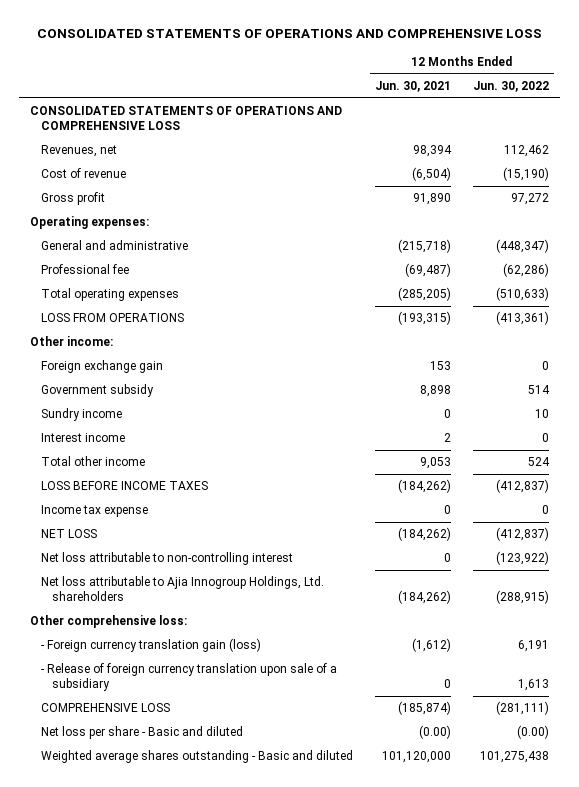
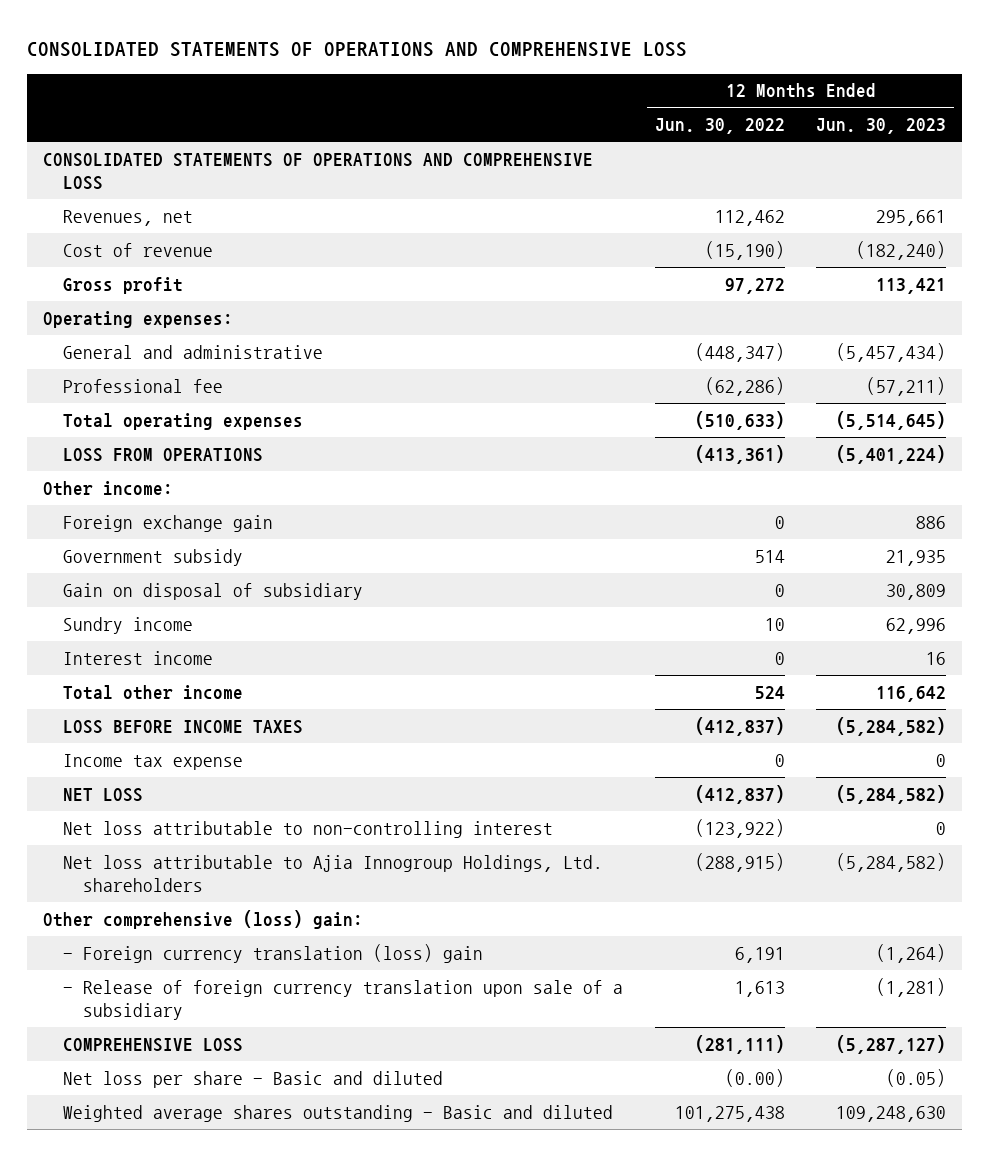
- | 12 Months Ended Jun. 30, 2021 | 12 Months Ended Jun. 30, 2022
+ | 12 Months Ended Jun. 30, 2022 | 12 Months Ended Jun. 30, 2023
+ Gain on disposal of subsidiary | 0 | 30,809
- Other comprehensive loss:
- - Foreign currency translation gain (loss) | (1,612) | 6,191
+ Other comprehensive (loss) gain:
+ - Foreign currency translation (loss) gain | 6,191 | (1,264)

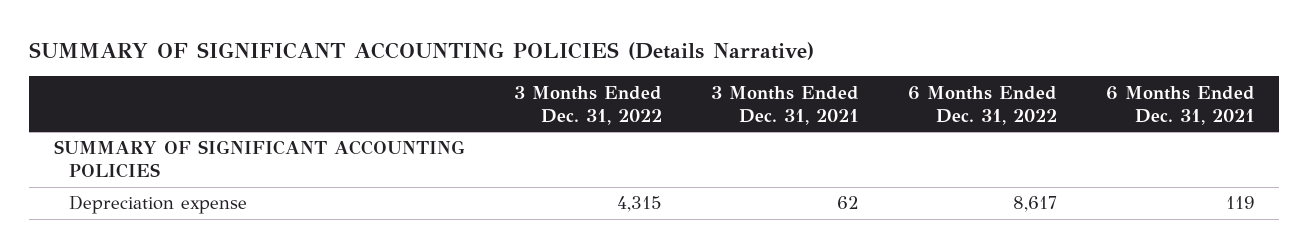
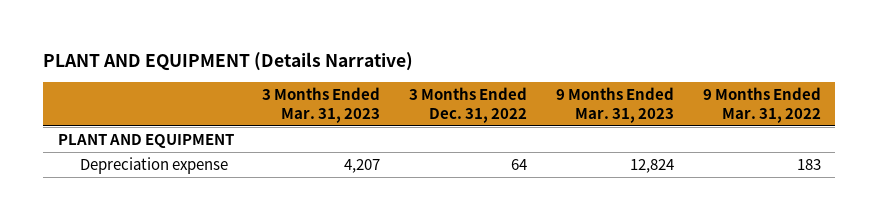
- SUMMARY OF SIGNIFICANT ACCOUNTING POLICIES (Details Narrative)
+ PLANT AND EQUIPMENT (Details Narrative)
- | 3 Months Ended Dec. 31, 2022 | 3 Months Ended Dec. 31, 2021 | 6 Months Ended Dec. 31, 2022 | 6 Months Ended Dec. 31, 2021
+ | 3 Months Ended Mar. 31, 2023 | 3 Months Ended Dec. 31, 2022 | 9 Months Ended Mar. 31, 2023 | 9 Months Ended Mar. 31, 2022
- SUMMARY OF SIGNIFICANT ACCOUNTING POLICIES
- Depreciation expense | 4,315 | 62 | 8,617 | 119
+ PLANT AND EQUIPMENT
+ Depreciation expense | 4,207 | 64 | 12,824 | 183

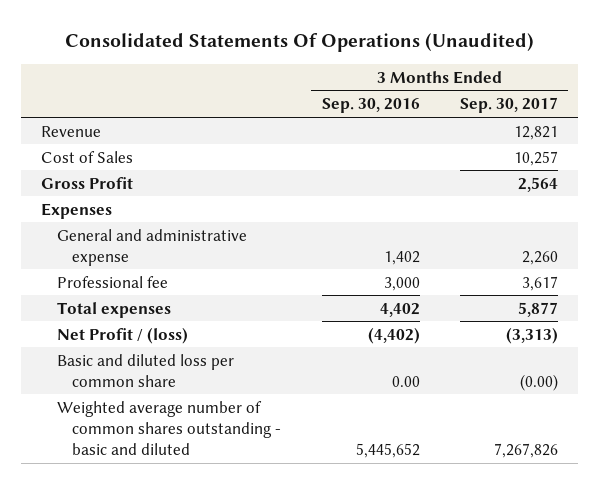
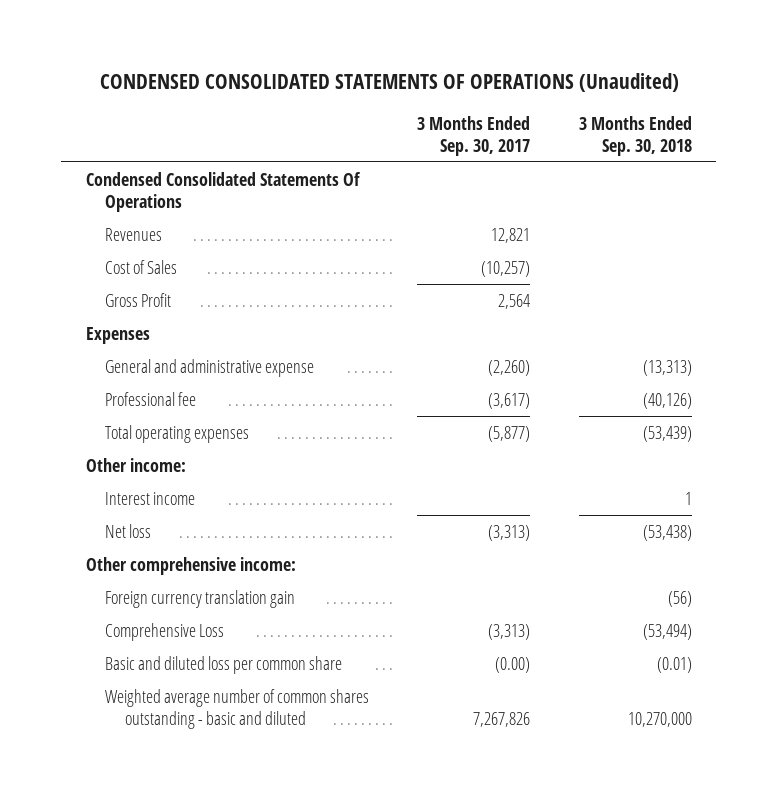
- Consolidated Statements Of Operations (Unaudited)
+ CONDENSED CONSOLIDATED STATEMENTS OF OPERATIONS (Unaudited)
- | 3 Months Ended Sep. 30, 2016 | 3 Months Ended Sep. 30, 2017
+ | 3 Months Ended Sep. 30, 2017 | 3 Months Ended Sep. 30, 2018
- Revenue | | 12,821
- Cost of Sales | | 10,257
+ Condensed Consolidated Statements Of Operations
+ Revenues | 12,821 |
+ Cost of Sales | (10,257) |
- General and administrative expense | 1,402 | 2,260
- Professional fee | 3,000 | 3,617
- Total expenses | 4,402 | 5,877
- Net Profit / (loss) | (4,402) | (3,313)
+ General and administrative expense | (2,260) | (13,313)
+ Professional fee | (3,617) | (40,126)
+ Total operating expenses | (5,877) | (53,439)
+ Other income:
+ Interest income | | 1
+ Net loss | (3,313) | (53,438)
+ Other comprehensive income:
+ Foreign currency translation gain | | (56)
+ Comprehensive Loss | (3,313) | (53,494)

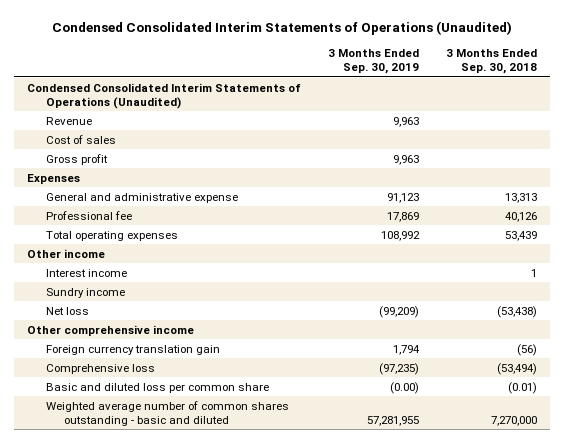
- CONDENSED CONSOLIDATED STATEMENTS OF OPERATIONS (Unaudited)
+ Condensed Consolidated Interim Statements of Operations (Unaudited)
- | 3 Months Ended Sep. 30, 2017 | 3 Months Ended Sep. 30, 2018
+ | 3 Months Ended Sep. 30, 2019 | 3 Months Ended Sep. 30, 2018
- Condensed Consolidated Statements Of Operations
- Revenues | 12,821 |
- Cost of Sales | (10,257) |
- Gross Profit | 2,564 |
+ Condensed Consolidated Interim Statements of Operations (Unaudited)
+ Revenue | 9,963 |
+ Cost of sales
+ Gross profit | 9,963 |
- General and administrative expense | (2,260) | (13,313)
- Professional fee | (3,617) | (40,126)
- Total operating expenses | (5,877) | (53,439)
- Other income:
+ General and administrative expense | 91,123 | 13,313
+ Professional fee | 17,869 | 40,126
+ Total operating expenses | 108,992 | 53,439
+ Other income
+ Sundry income
- Other comprehensive income:
+ Other comprehensive income
- Comprehensive Loss | (3,313) | (53,494)
+ Comprehensive loss | (97,235) | (53,494)
- Weighted average number of common shares outstanding - basic and diluted | 7,267,826 | 10,270,000
+ Weighted average number of common shares outstanding - basic and diluted | 57,281,955 | 7,270,000

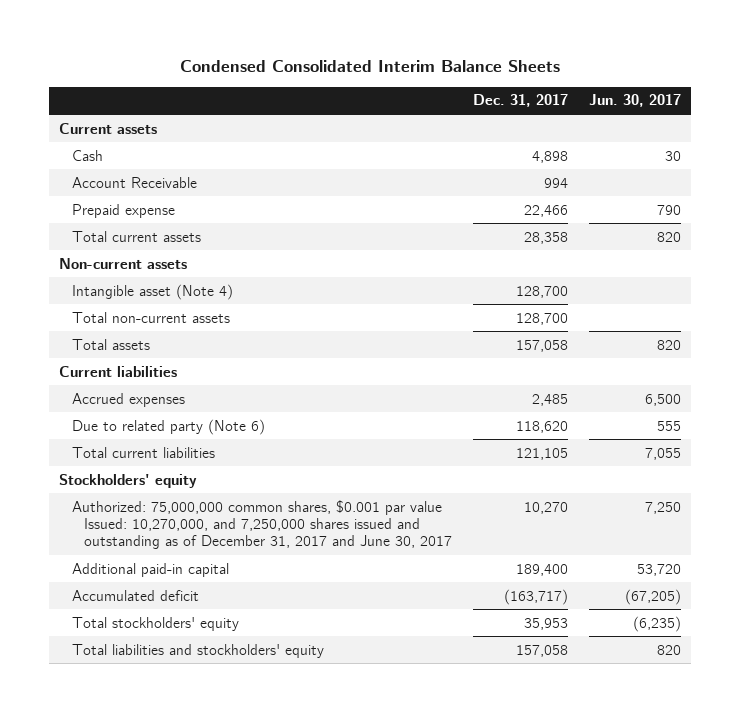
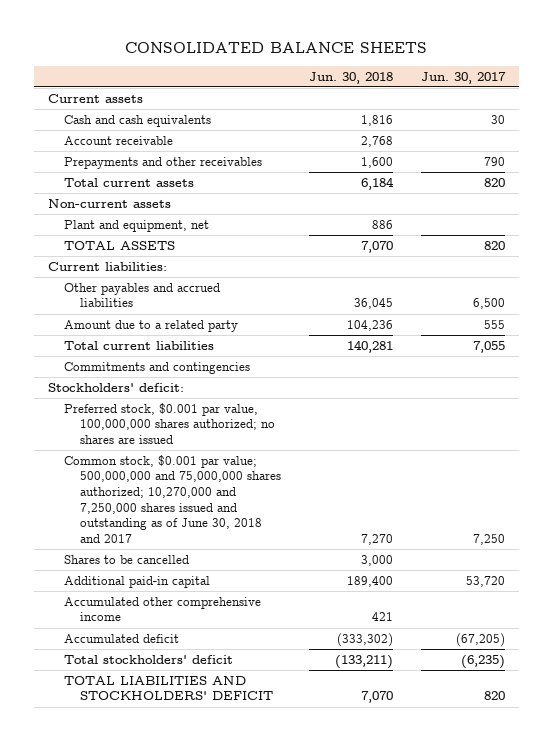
- Condensed Consolidated Interim Balance Sheets
+ CONSOLIDATED BALANCE SHEETS
- | Dec. 31, 2017 | Jun. 30, 2017
+ | Jun. 30, 2018 | Jun. 30, 2017
- Cash | 4,898 | 30
- Account Receivable | 994 |
- Prepaid expense | 22,466 | 790
+ Cash and cash equivalents | 1,816 | 30
+ Account receivable | 2,768 |
+ Prepayments and other receivables | 1,600 | 790
- Intangible asset (Note 4) | 128,700 |
- Total non-current assets | 128,700 |
- Total assets | 157,058 | 820
- Current liabilities
- Accrued expenses | 2,485 | 6,500
- Due to related party (Note 6) | 118,620 | 555
+ Plant and equipment, net | 886 |
+ TOTAL ASSETS | 7,070 | 820
+ Current liabilities:
+ Other payables and accrued liabilities | 36,045 | 6,500
+ Amount due to a related party | 104,236 | 555
- Stockholders' equity
- Authorized: 75,000,000 common shares, $0.001 par value Issued: 10,270,000, and 7,250,000 shares issued and outstanding as of December 31, 2017 and June 30, 2017 | 10,270 | 7,250
+ Commitments and contingencies
+ Stockholders' deficit:
+ Preferred stock, $0.001 par value, 100,000,000 shares authorized; no shares are issued
+ Common stock, $0.001 par value; 500,000,000 and 75,000,000 shares authorized; 10,270,000 and 7,250,000 shares issued and outstanding as of June 30, 2018 and 2017 | 7,270 | 7,250
+ Shares to be cancelled | 3,000 |
+ Accumulated other comprehensive income | 421 |
- Total stockholders' equity | 35,953 | (6,235)
- Total liabilities and stockholders' equity | 157,058 | 820
+ Total stockholders' deficit | (133,211) | (6,235)
+ TOTAL LIABILITIES AND STOCKHOLDERS' DEFICIT | 7,070 | 820

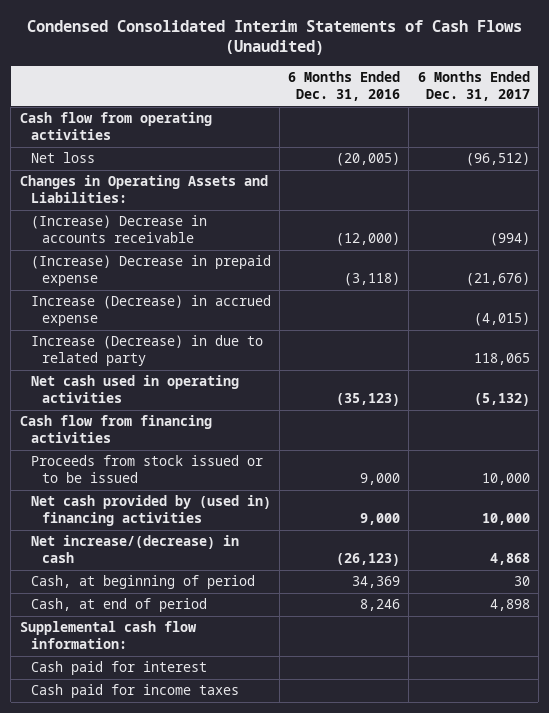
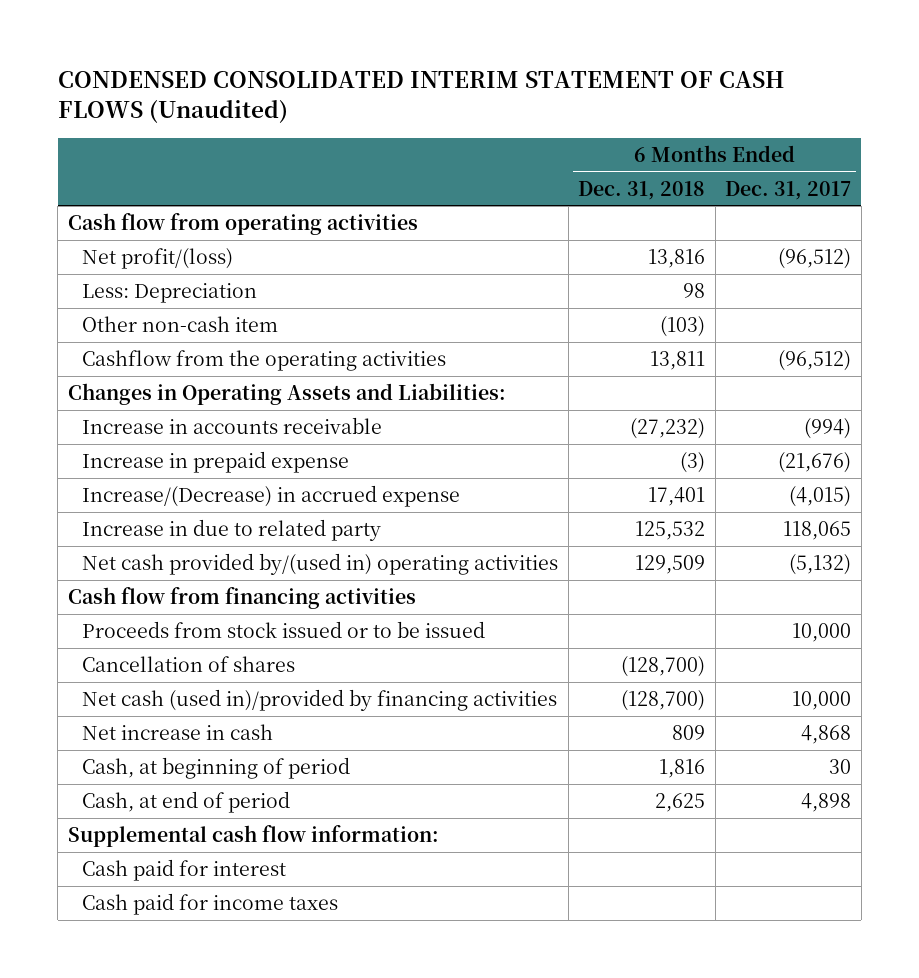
- Condensed Consolidated Interim Statements of Cash Flows (Unaudited)
+ CONDENSED CONSOLIDATED INTERIM STATEMENT OF CASH FLOWS (Unaudited)
- | 6 Months Ended Dec. 31, 2016 | 6 Months Ended Dec. 31, 2017
+ | 6 Months Ended Dec. 31, 2018 | 6 Months Ended Dec. 31, 2017
- Net loss | (20,005) | (96,512)
+ Net profit/(loss) | 13,816 | (96,512)
+ Less: Depreciation | 98 |
+ Other non-cash item | (103) |
+ Cashflow from the operating activities | 13,811 | (96,512)
- (Increase) Decrease in accounts receivable | (12,000) | (994)
- (Increase) Decrease in prepaid expense | (3,118) | (21,676)
- Increase (Decrease) in accrued expense | | (4,015)
- Increase (Decrease) in due to related party | | 118,065
- Net cash used in operating activities | (35,123) | (5,132)
+ Increase in accounts receivable | (27,232) | (994)
+ Increase in prepaid expense | (3) | (21,676)
+ Increase/(Decrease) in accrued expense | 17,401 | (4,015)
+ Increase in due to related party | 125,532 | 118,065
+ Net cash provided by/(used in) operating activities | 129,509 | (5,132)
- Net cash provided by (used in) financing activities | 9,000 | 10,000
- Net increase/(decrease) in cash | (26,123) | 4,868
+ Cancellation of shares | (128,700) |
+ Net cash (used in)/provided by financing activities | (128,700) | 10,000
+ Net increase in cash | 809 | 4,868

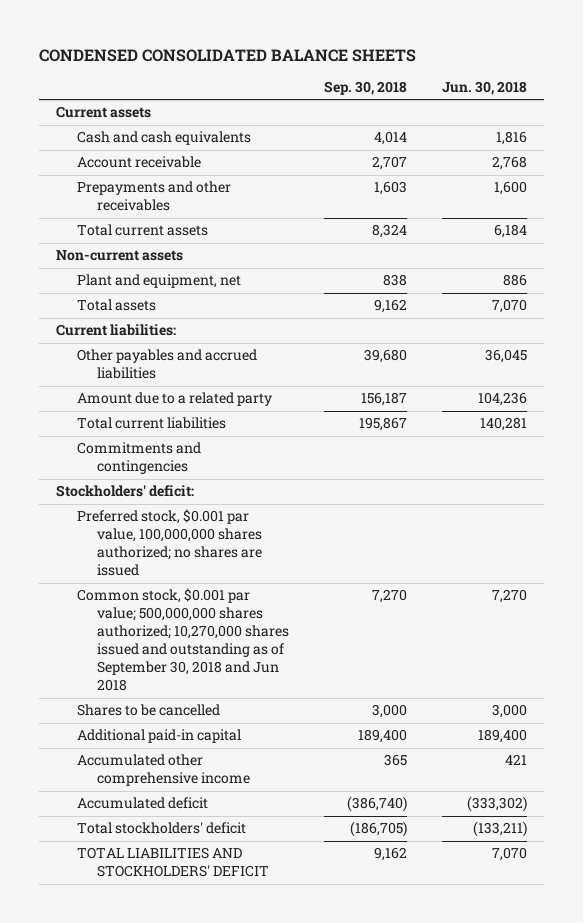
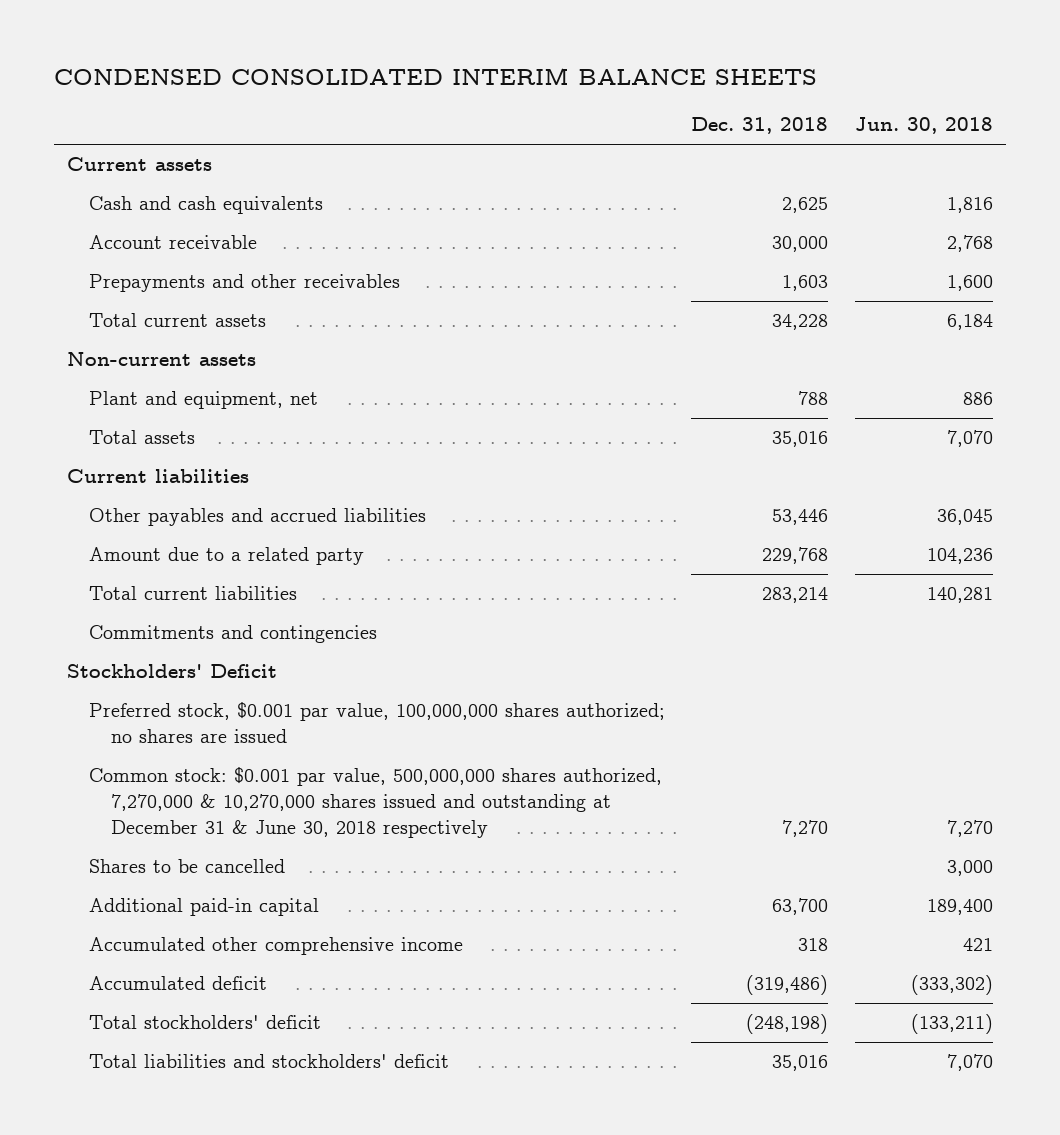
- CONDENSED CONSOLIDATED BALANCE SHEETS
+ CONDENSED CONSOLIDATED INTERIM BALANCE SHEETS
- | Sep. 30, 2018 | Jun. 30, 2018
+ | Dec. 31, 2018 | Jun. 30, 2018
- Current liabilities:
+ Current liabilities
- Stockholders' deficit:
+ Stockholders' Deficit
- Common stock, $0.001 par value; 500,000,000 shares authorized; 10,270,000 shares issued and outstanding as of September 30, 2018 and Jun 2018 | 7,270 | 7,270
+ Common stock: $0.001 par value, 500,000,000 shares authorized, 7,270,000 & 10,270,000 shares issued and outstanding at December 31 & June 30, 2018 respectively | 7,270 | 7,270
- TOTAL LIABILITIES AND STOCKHOLDERS' DEFICIT | 9,162 | 7,070
+ Total liabilities and stockholders' deficit | 35,016 | 7,070

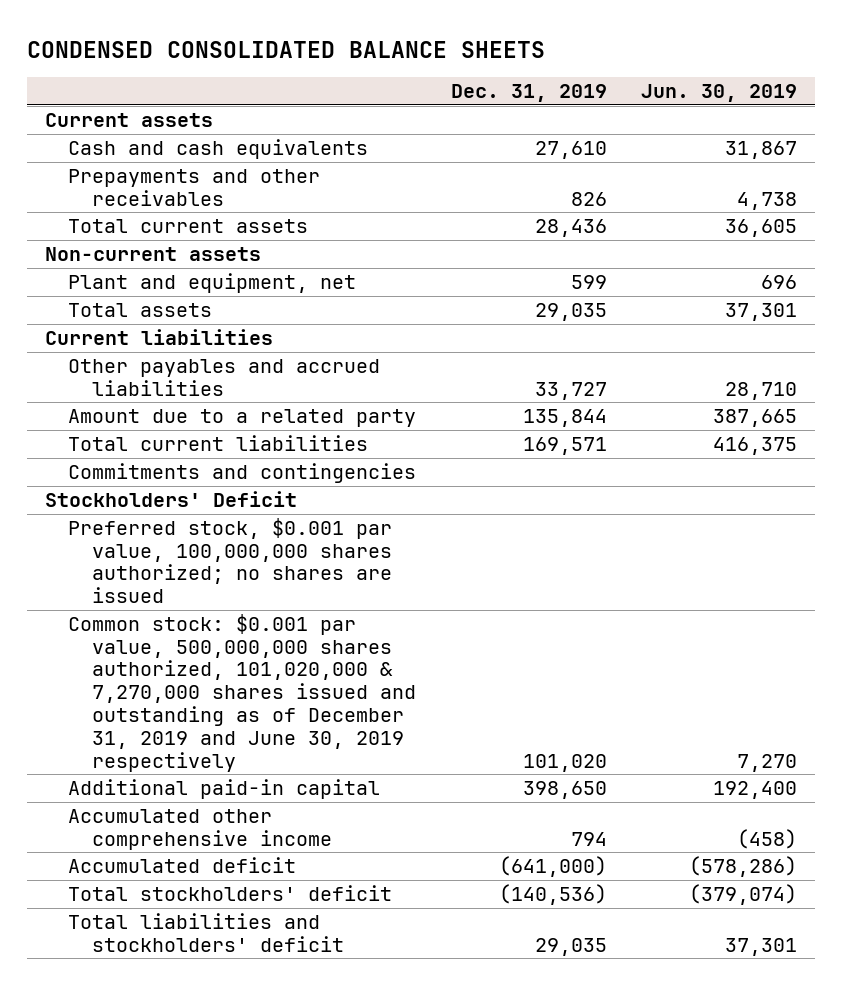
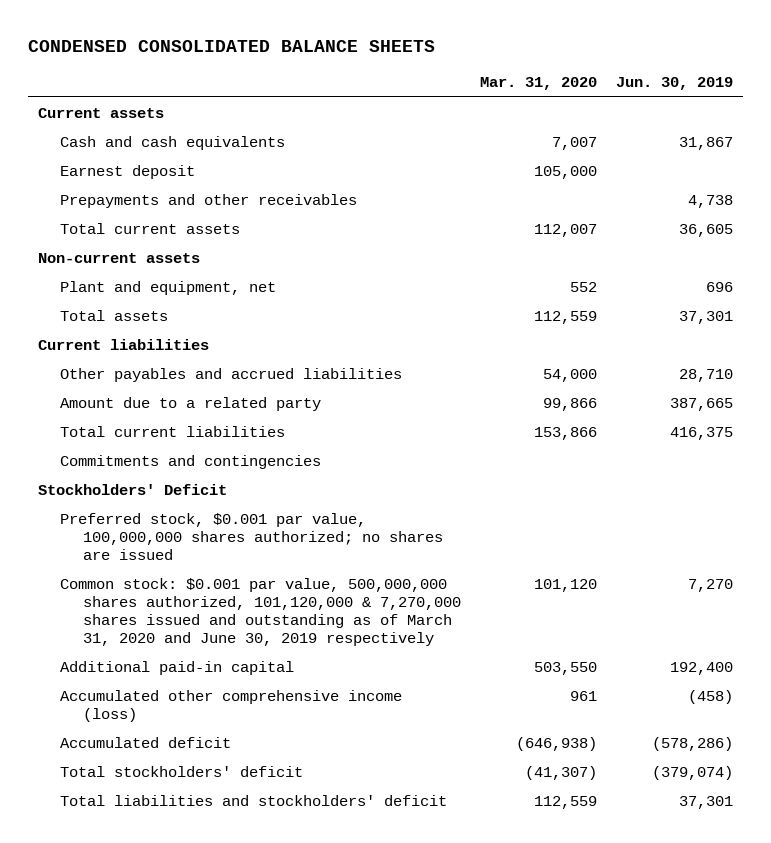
- | Dec. 31, 2019 | Jun. 30, 2019
+ | Mar. 31, 2020 | Jun. 30, 2019
+ Earnest deposit | 105,000 |
- Common stock: $0.001 par value, 500,000,000 shares authorized, 101,020,000 & 7,270,000 shares issued and outstanding as of December 31, 2019 and June 30, 2019 respectively | 101,020 | 7,270
+ Common stock: $0.001 par value, 500,000,000 shares authorized, 101,120,000 & 7,270,000 shares issued and outstanding as of March 31, 2020 and June 30, 2019 respectively | 101,120 | 7,270
- Accumulated other comprehensive income | 794 | (458)
+ Accumulated other comprehensive income (loss) | 961 | (458)

